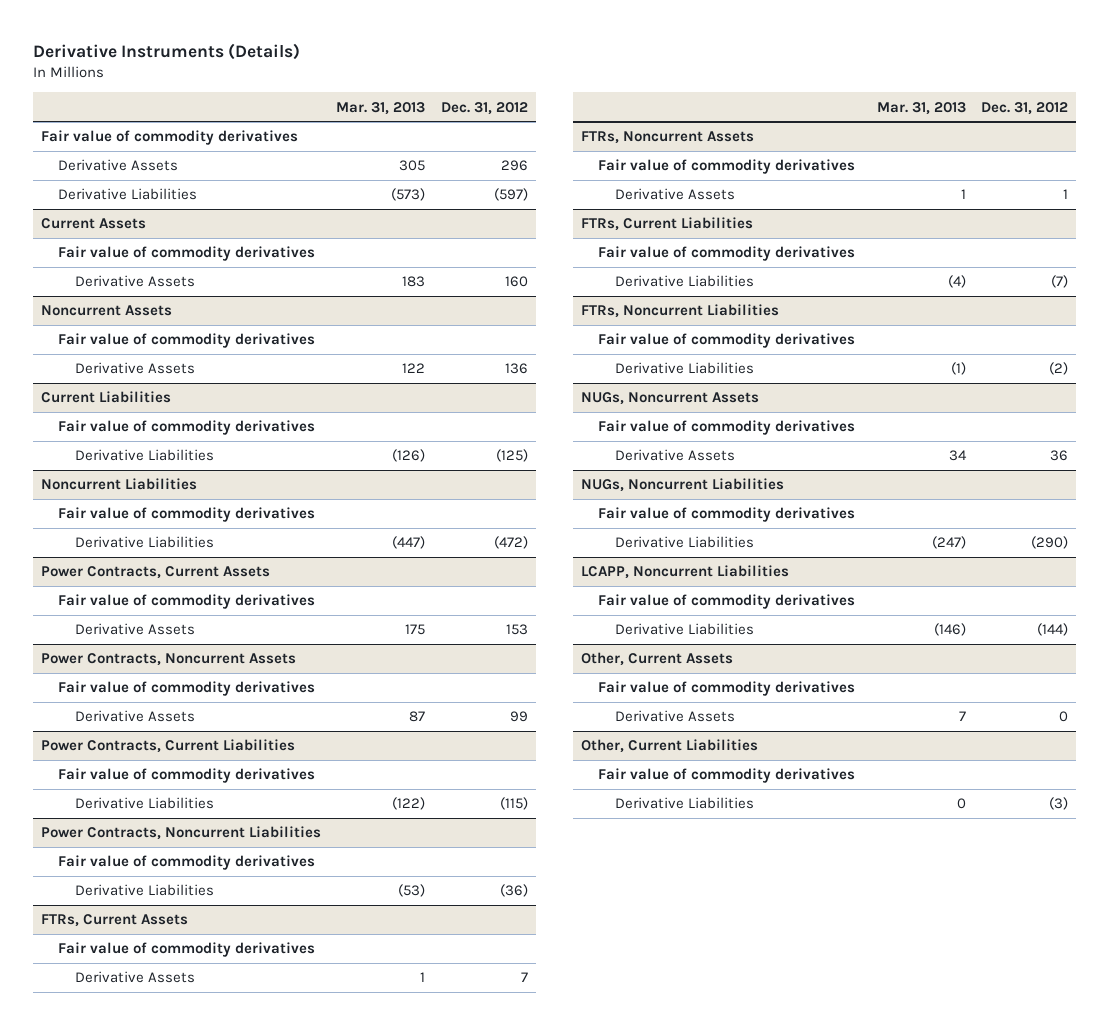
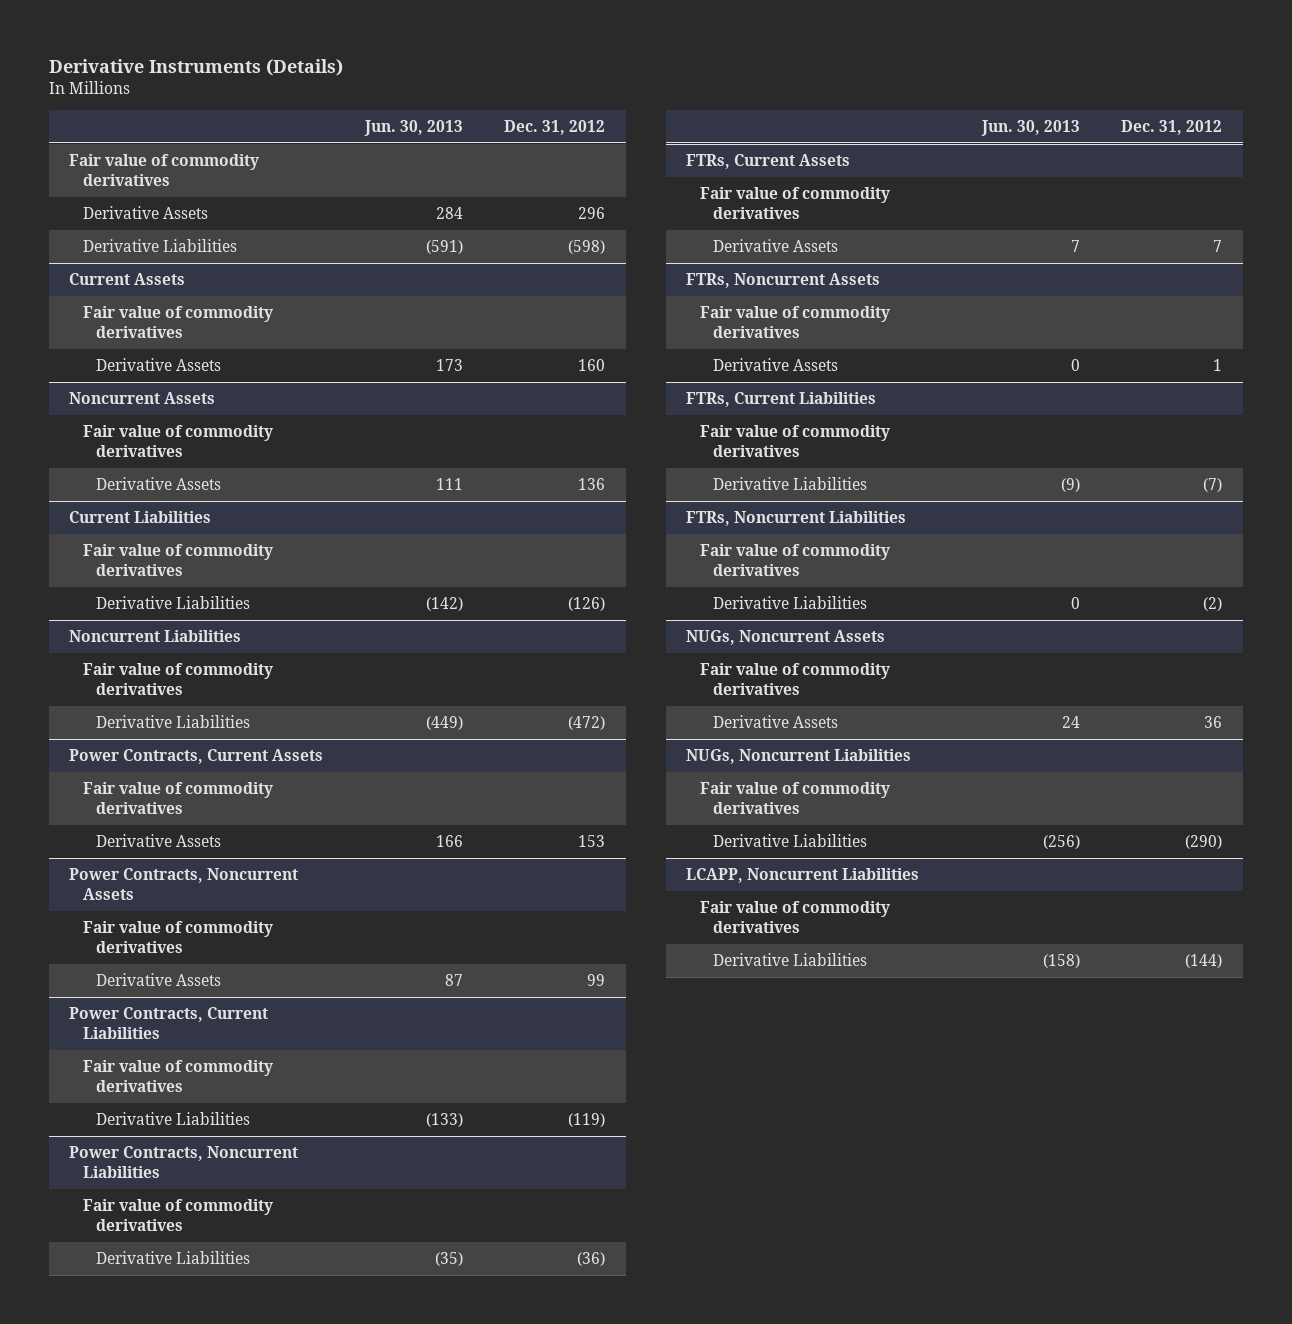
- | Mar. 31, 2013 | Dec. 31, 2012
+ | Jun. 30, 2013 | Dec. 31, 2012
- Derivative Liabilities | (573) | (597)
+ Derivative Liabilities | (591) | (598)
@ Current Liabilities
- Derivative Liabilities | (126) | (125)
+ Derivative Liabilities | (142) | (126)
@ Power Contracts, Current Liabilities
- Derivative Liabilities | (122) | (115)
+ Derivative Liabilities | (133) | (119)
- Other, Current Assets
- Fair value of commodity derivatives
- Derivative Assets | 7 | 0
- Other, Current Liabilities
- Fair value of commodity derivatives
- Derivative Liabilities | 0 | (3)

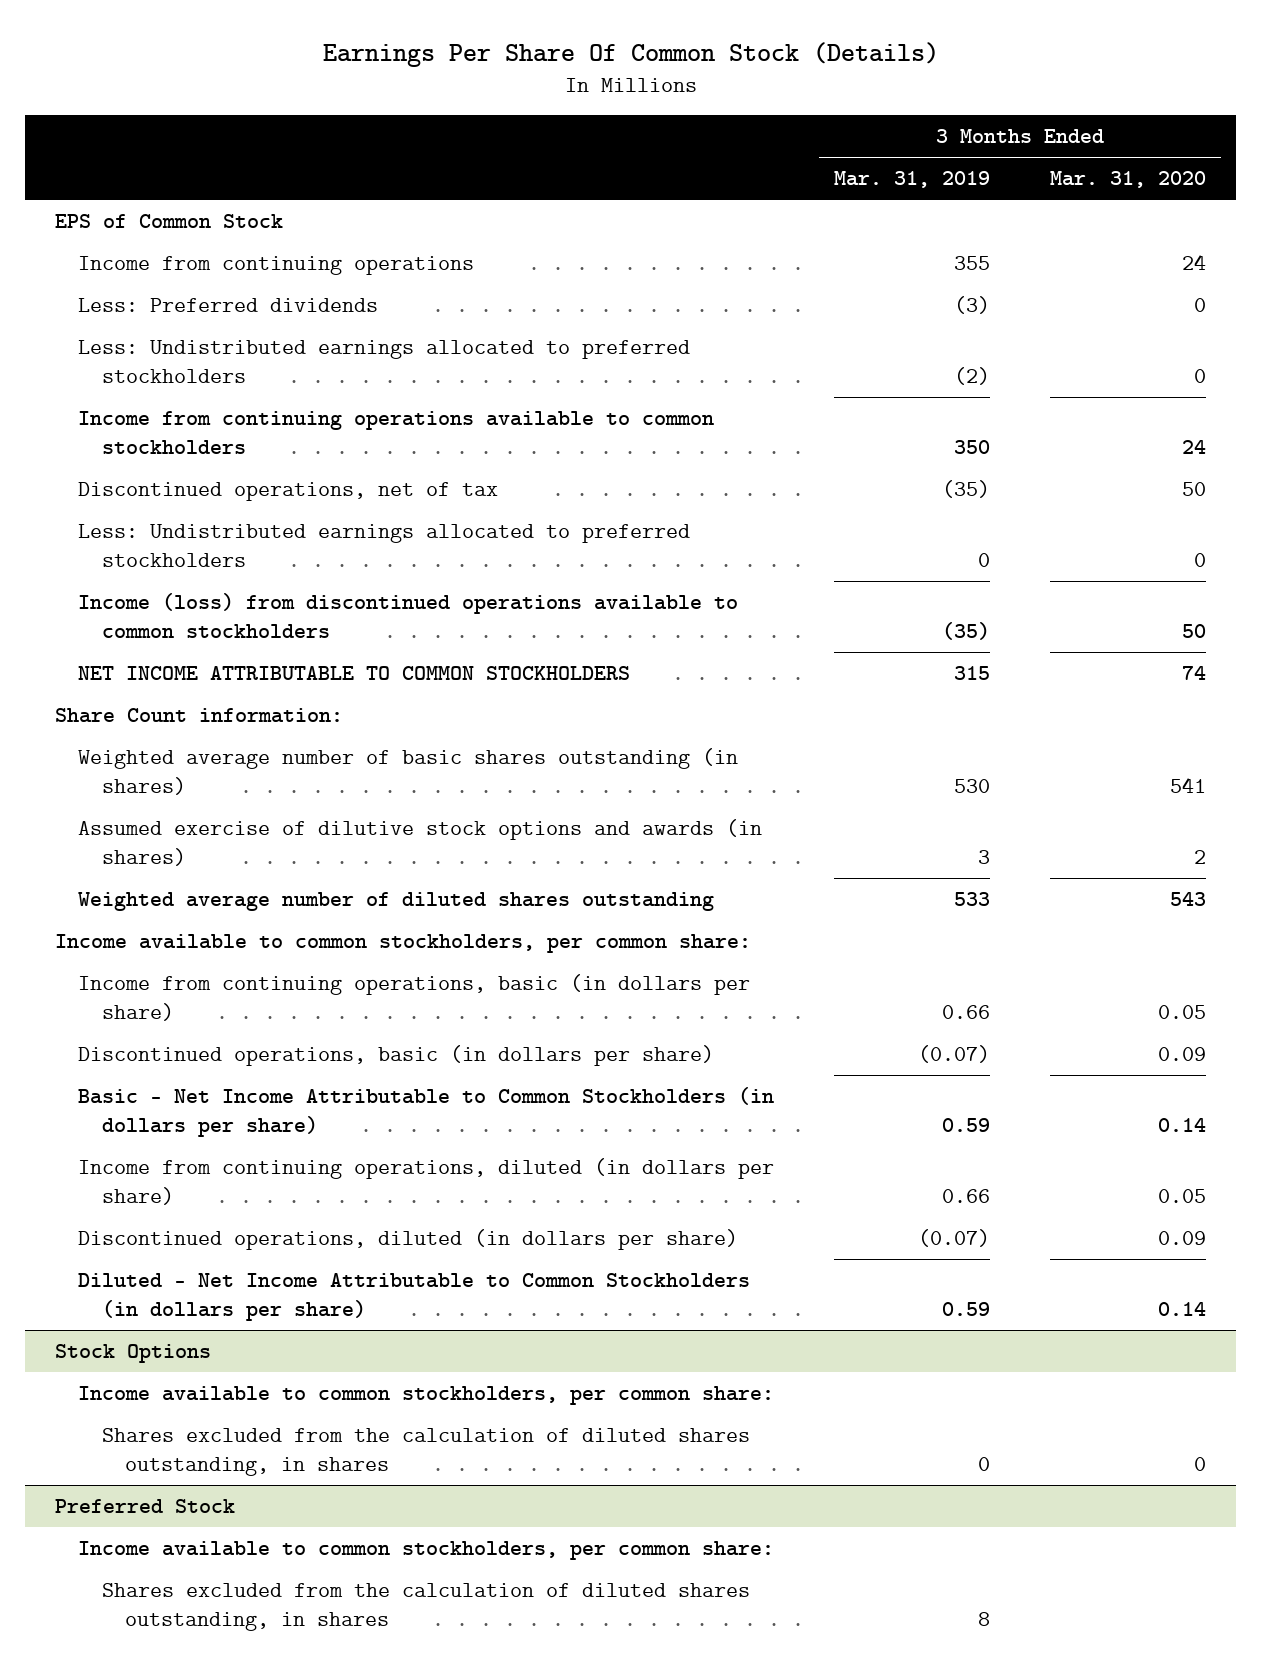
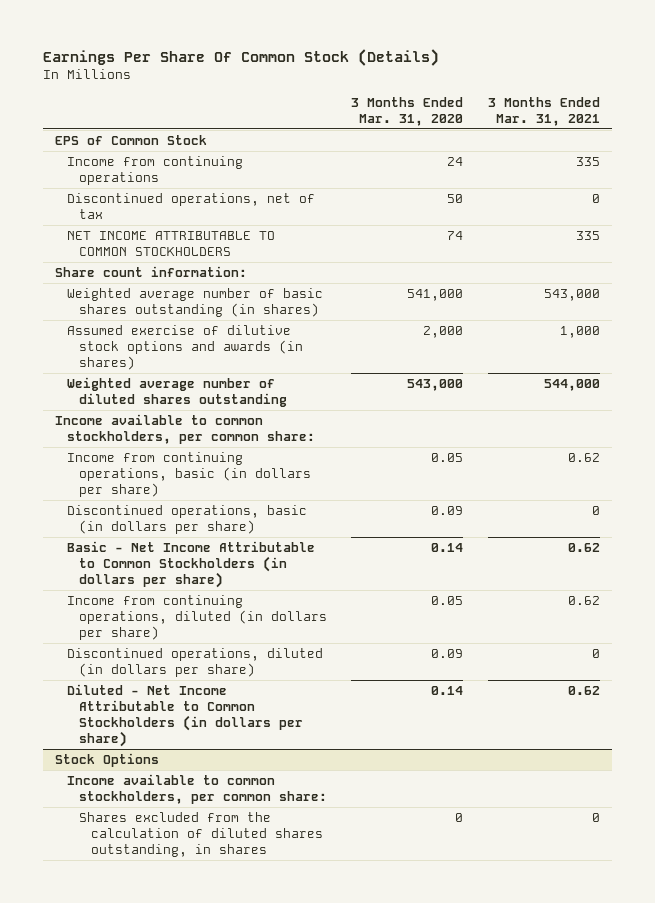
- | 3 Months Ended Mar. 31, 2019 | 3 Months Ended Mar. 31, 2020
+ | 3 Months Ended Mar. 31, 2020 | 3 Months Ended Mar. 31, 2021
- Less: Preferred dividends | (3) | 0
- Less: Undistributed earnings allocated to preferred stockholders | (2) | 0
- Income from continuing operations available to common stockholders | 350 | 24
- Less: Undistributed earnings allocated to preferred stockholders | 0 | 0
- Income (loss) from discontinued operations available to common stockholders | (35) | 50
- Share Count information:
- Weighted average number of basic shares outstanding (in shares) | 530 | 541
- Assumed exercise of dilutive stock options and awards (in shares) | 3 | 2
- Weighted average number of diluted shares outstanding | 533 | 543
+ Share count information:
+ Weighted average number of basic shares outstanding (in shares) | 541,000 | 543,000
+ Assumed exercise of dilutive stock options and awards (in shares) | 2,000 | 1,000
+ Weighted average number of diluted shares outstanding | 543,000 | 544,000
- Preferred Stock
- Income available to common stockholders, per common share:
- Shares excluded from the calculation of diluted shares outstanding, in shares | 8 |

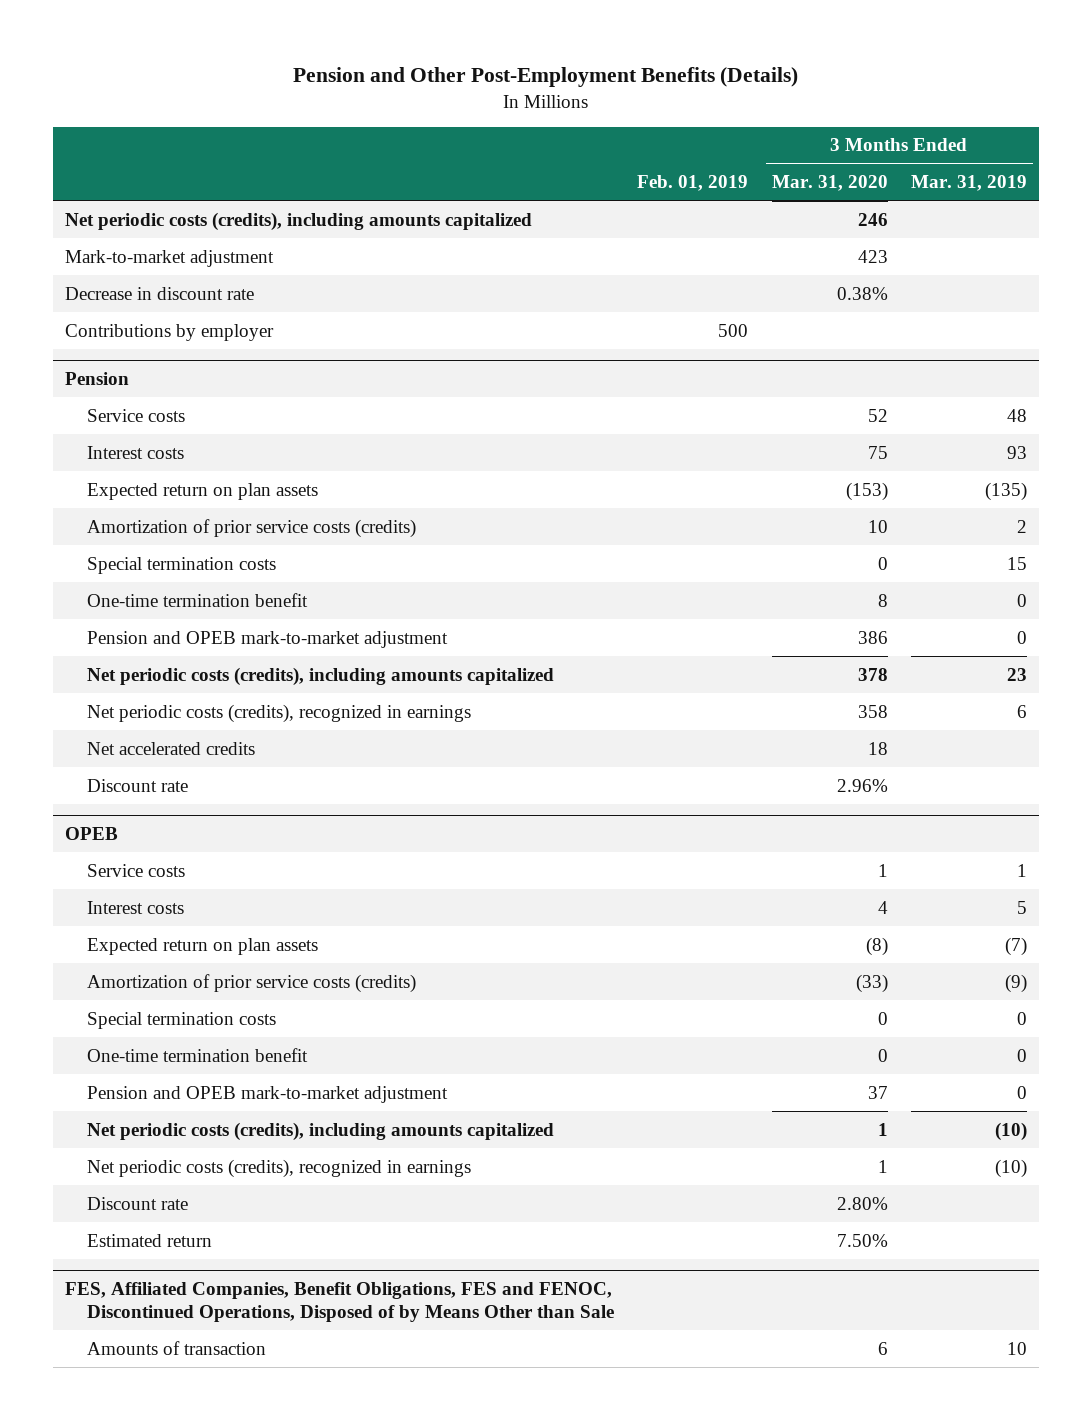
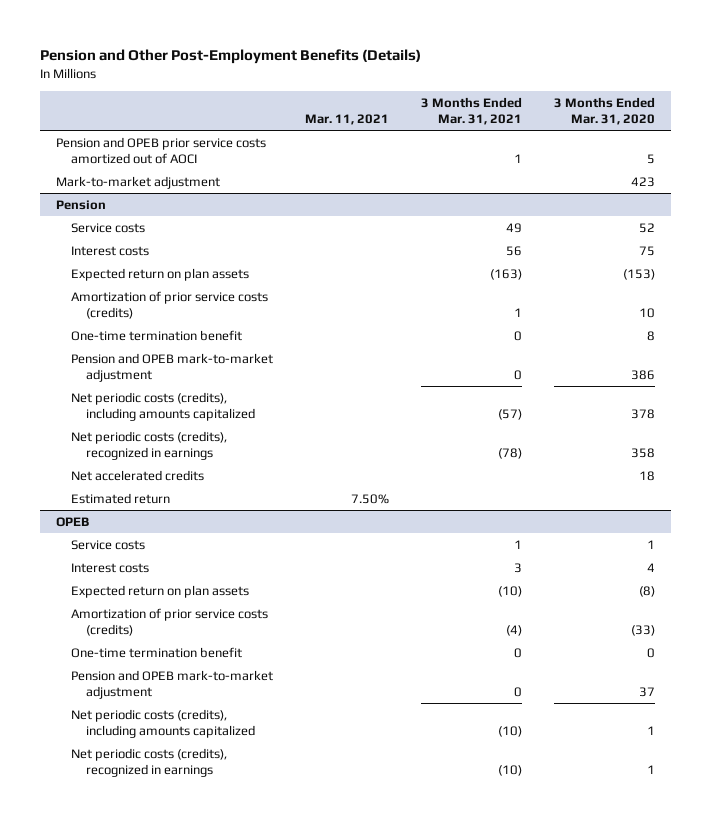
- | Feb. 01, 2019 | 3 Months Ended Mar. 31, 2020 | 3 Months Ended Mar. 31, 2019
+ | Mar. 11, 2021 | 3 Months Ended Mar. 31, 2021 | 3 Months Ended Mar. 31, 2020
- Net periodic costs (credits), including amounts capitalized | | 246 |
+ Pension and OPEB prior service costs amortized out of AOCI | | 1 | 5
- Decrease in discount rate | | 0.38% |
- Contributions by employer | 500 | |
@ Pension
- Special termination costs | | 0 | 15
- Discount rate | | 2.96% |
+ Estimated return | 7.50% | |
@ OPEB
- Special termination costs | | 0 | 0
- Discount rate | | 2.80% |
- Estimated return | | 7.50% |
- FES, Affiliated Companies, Benefit Obligations, FES and FENOC, Discontinued Operations, Disposed of by Means Other than Sale
- Amounts of transaction | | 6 | 10

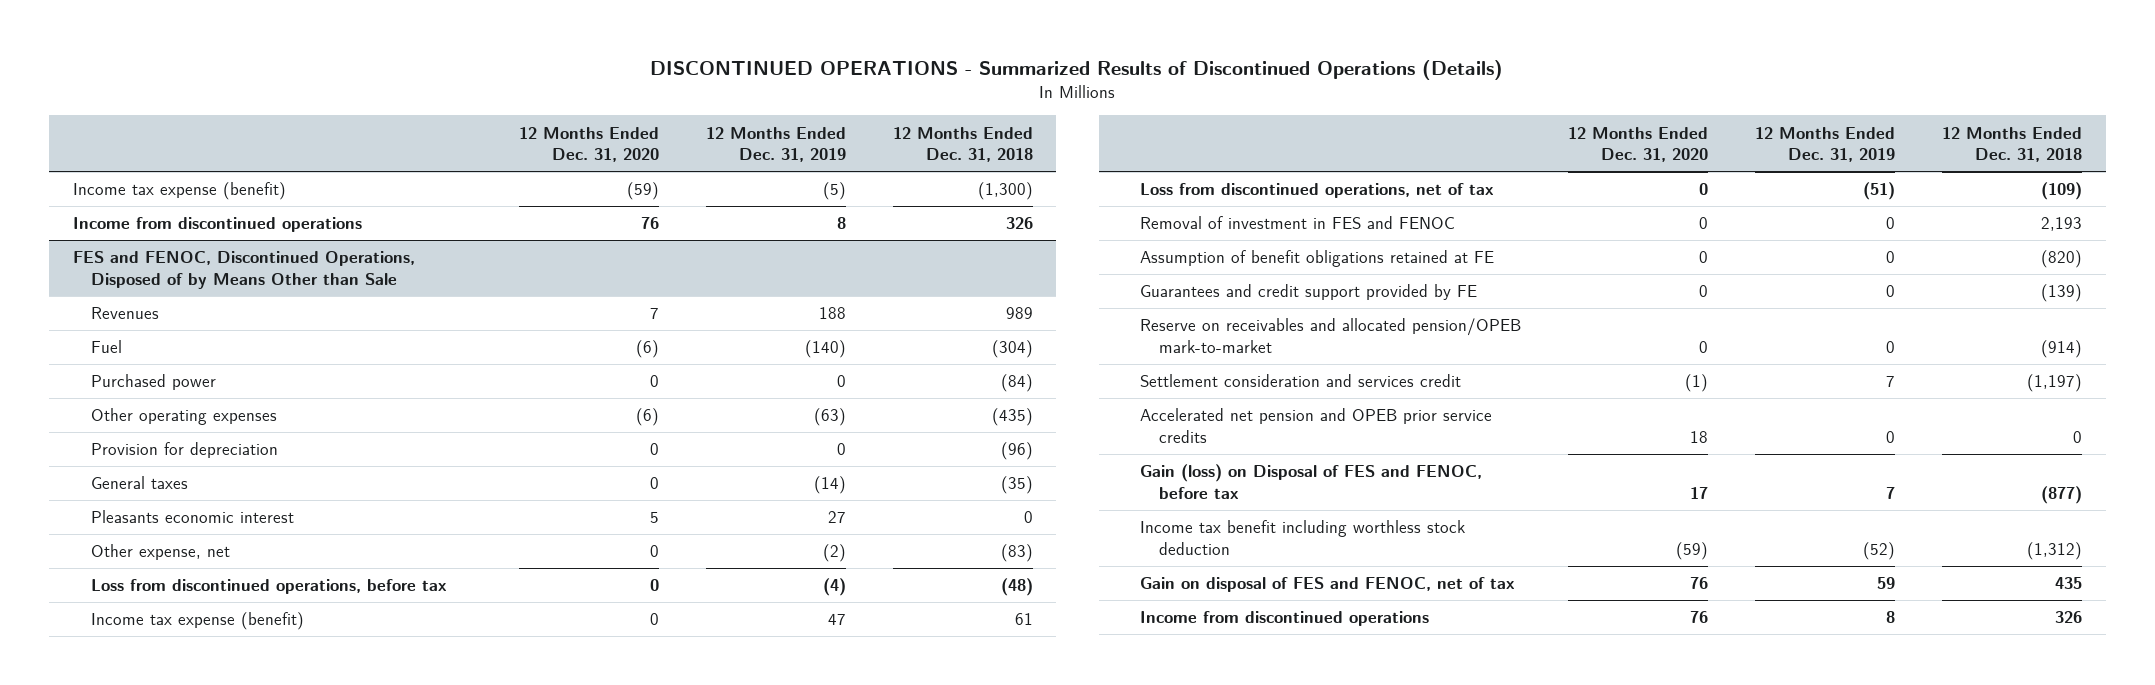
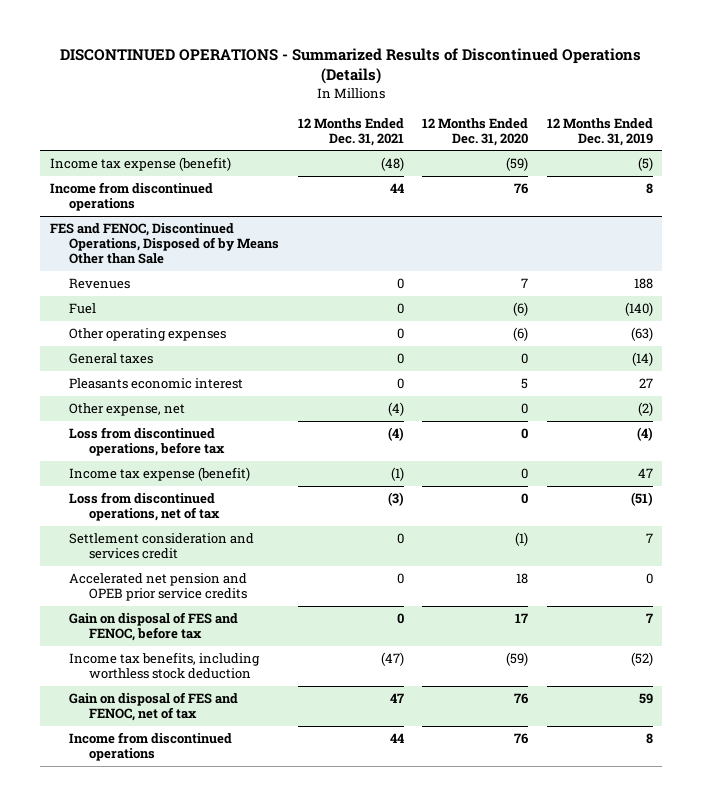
- | 12 Months Ended Dec. 31, 2020 | 12 Months Ended Dec. 31, 2019 | 12 Months Ended Dec. 31, 2018
+ | 12 Months Ended Dec. 31, 2021 | 12 Months Ended Dec. 31, 2020 | 12 Months Ended Dec. 31, 2019
@ FES and FENOC, Discontinued Operations, Disposed of by Means Other than Sale
- Purchased power | 0 | 0 | (84)
- Provision for depreciation | 0 | 0 | (96)
- Removal of investment in FES and FENOC | 0 | 0 | 2,193
- Assumption of benefit obligations retained at FE | 0 | 0 | (820)
- Guarantees and credit support provided by FE | 0 | 0 | (139)
- Reserve on receivables and allocated pension/OPEB mark-to-market | 0 | 0 | (914)
- Gain (loss) on Disposal of FES and FENOC, before tax | 17 | 7 | (877)
- Income tax benefit including worthless stock deduction | (59) | (52) | (1,312)
+ Gain on disposal of FES and FENOC, before tax | 0 | 17 | 7
+ Income tax benefits, including worthless stock deduction | (47) | (59) | (52)

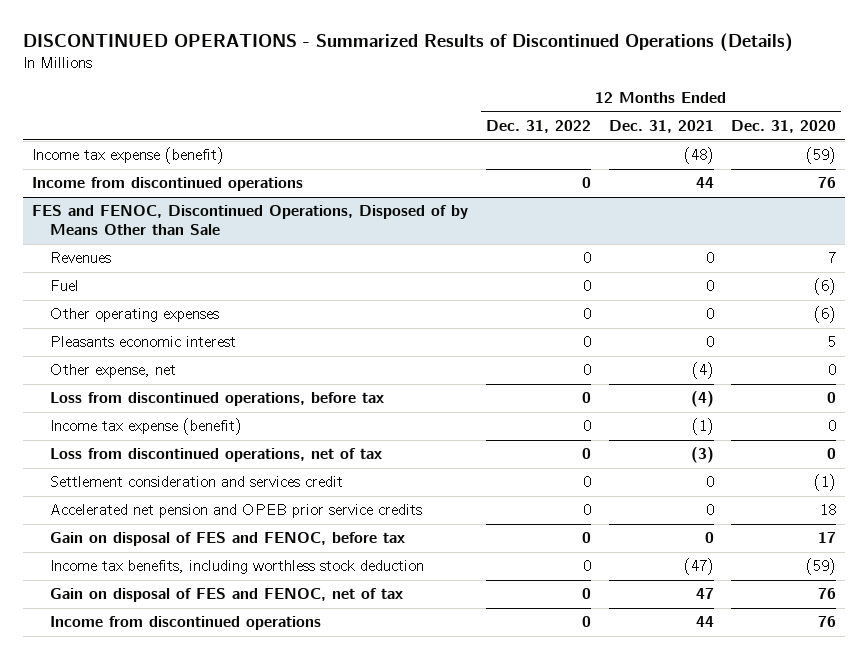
- | 12 Months Ended Dec. 31, 2021 | 12 Months Ended Dec. 31, 2020 | 12 Months Ended Dec. 31, 2019
+ | 12 Months Ended Dec. 31, 2022 | 12 Months Ended Dec. 31, 2021 | 12 Months Ended Dec. 31, 2020
@ FES and FENOC, Discontinued Operations, Disposed of by Means Other than Sale
- General taxes | 0 | 0 | (14)

